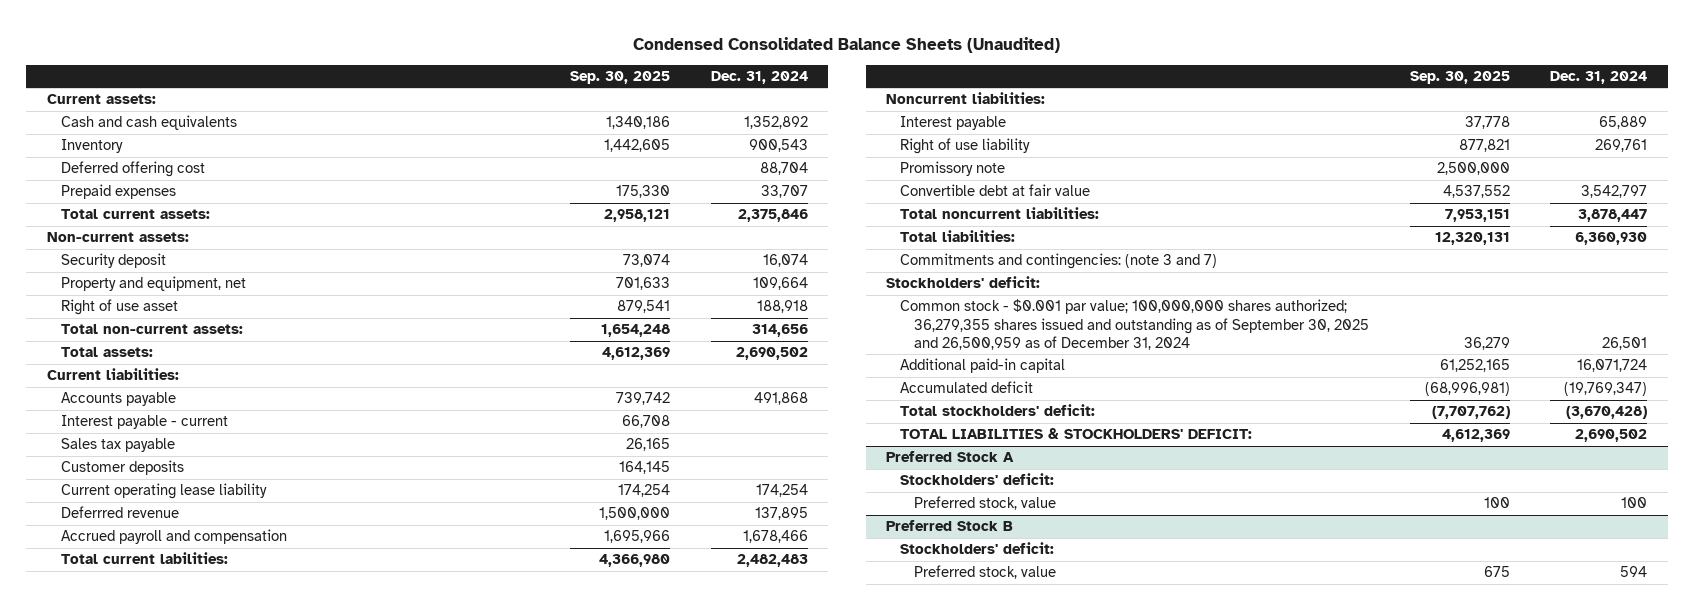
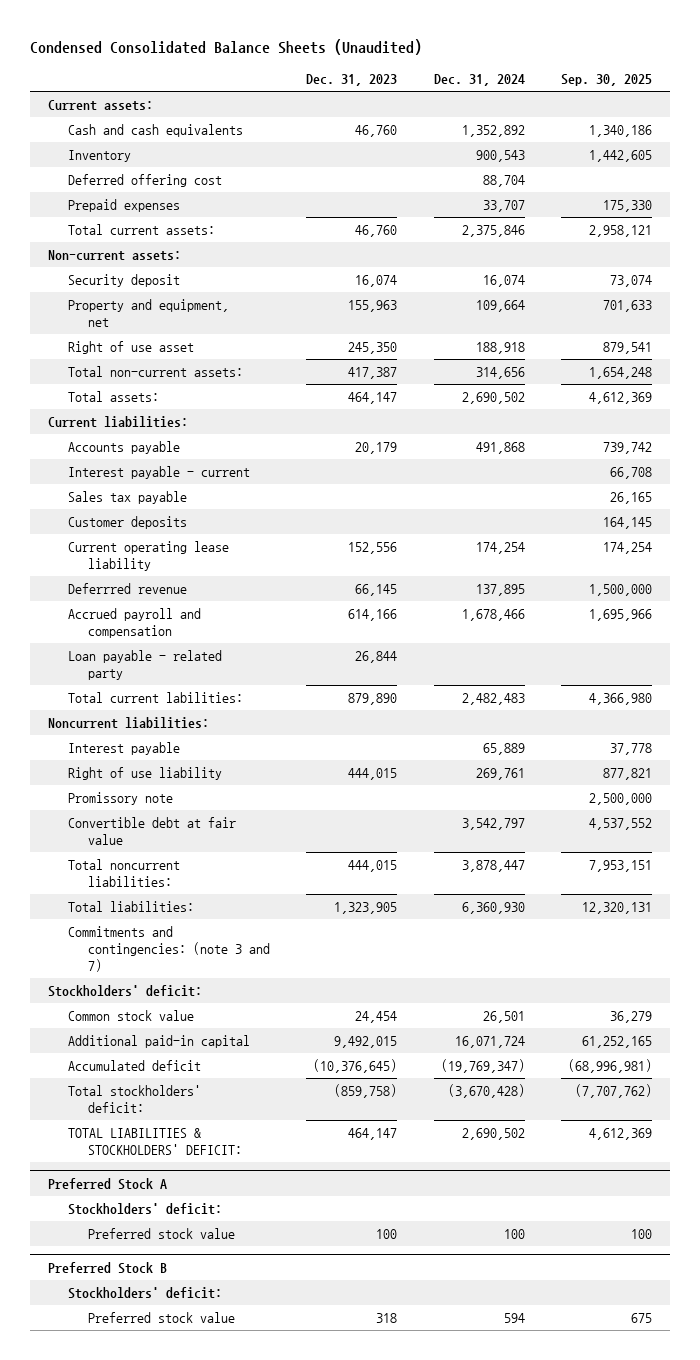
- | Sep. 30, 2025 | Dec. 31, 2024
+ | Dec. 31, 2023 | Dec. 31, 2024 | Sep. 30, 2025
+ Loan payable - related party | 26,844 | |
- Common stock - $0.001 par value; 100,000,000 shares authorized; 36,279,355 shares issued and outstanding as of September 30, 2025 and 26,500,959 as of December 31, 2024 | 36,279 | 26,501
+ Common stock value | 24,454 | 26,501 | 36,279
@ Preferred Stock A
- Preferred stock, value | 100 | 100
+ Preferred stock value | 100 | 100 | 100
@ Preferred Stock B
- Preferred stock, value | 675 | 594
+ Preferred stock value | 318 | 594 | 675

